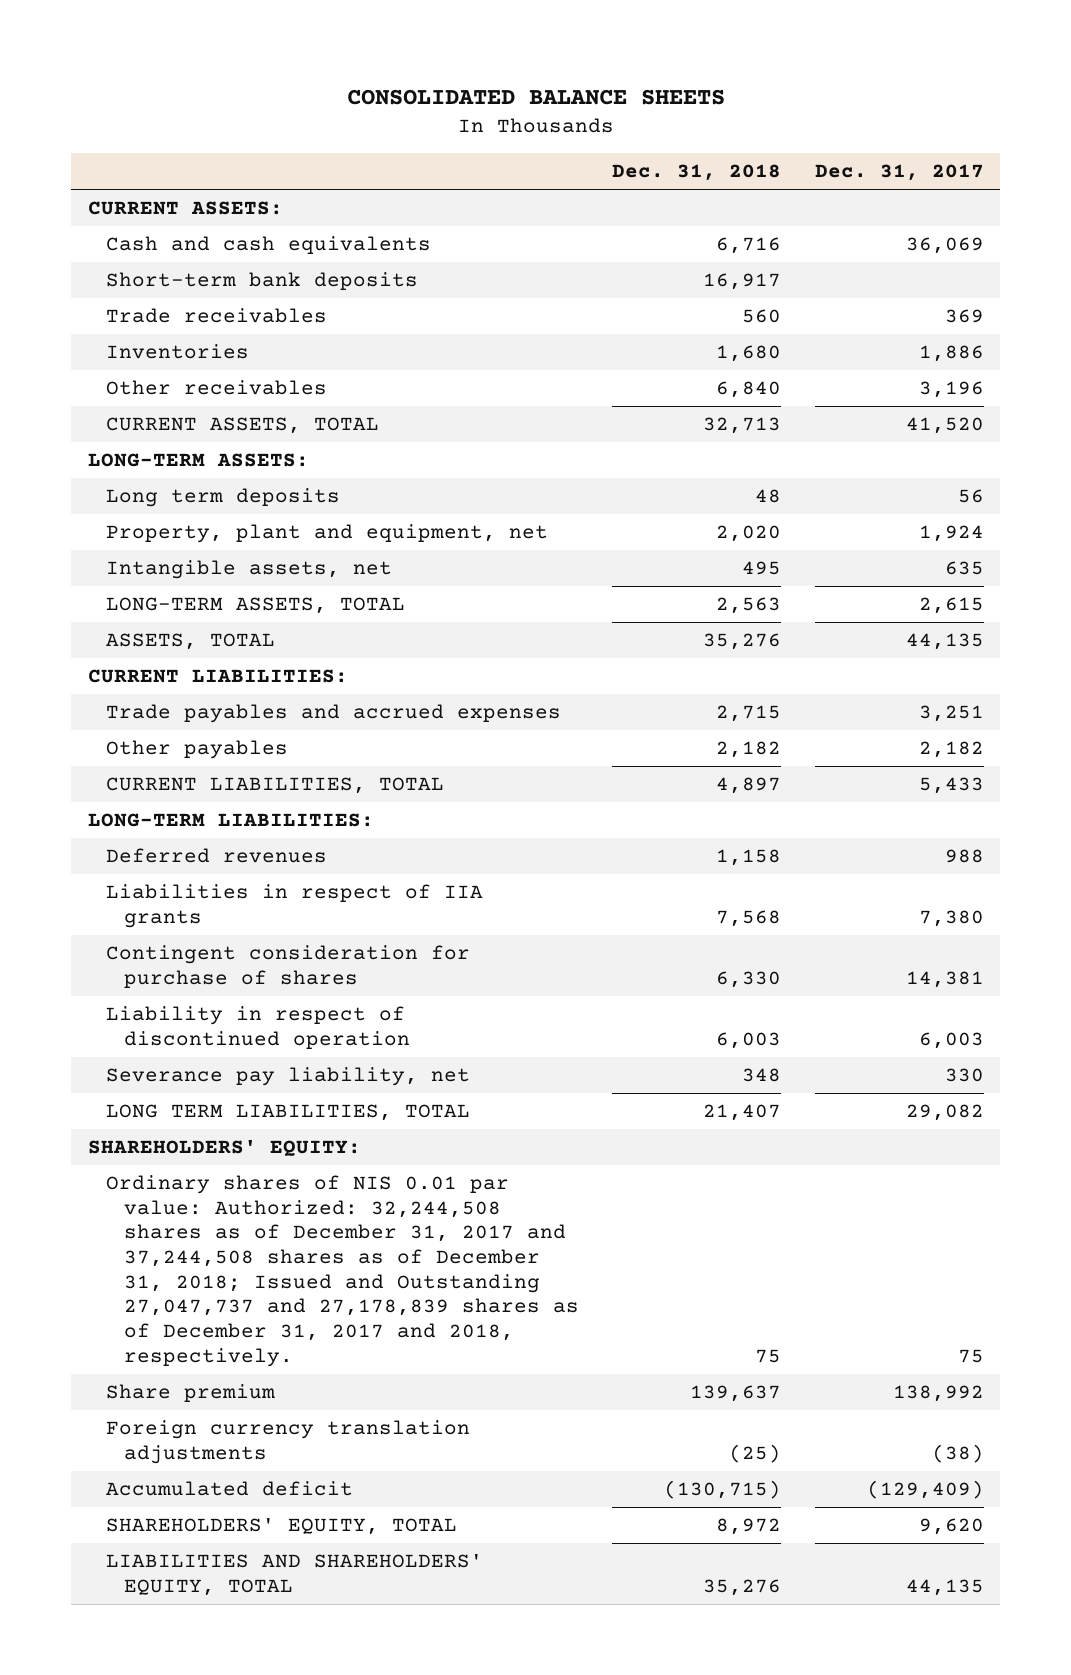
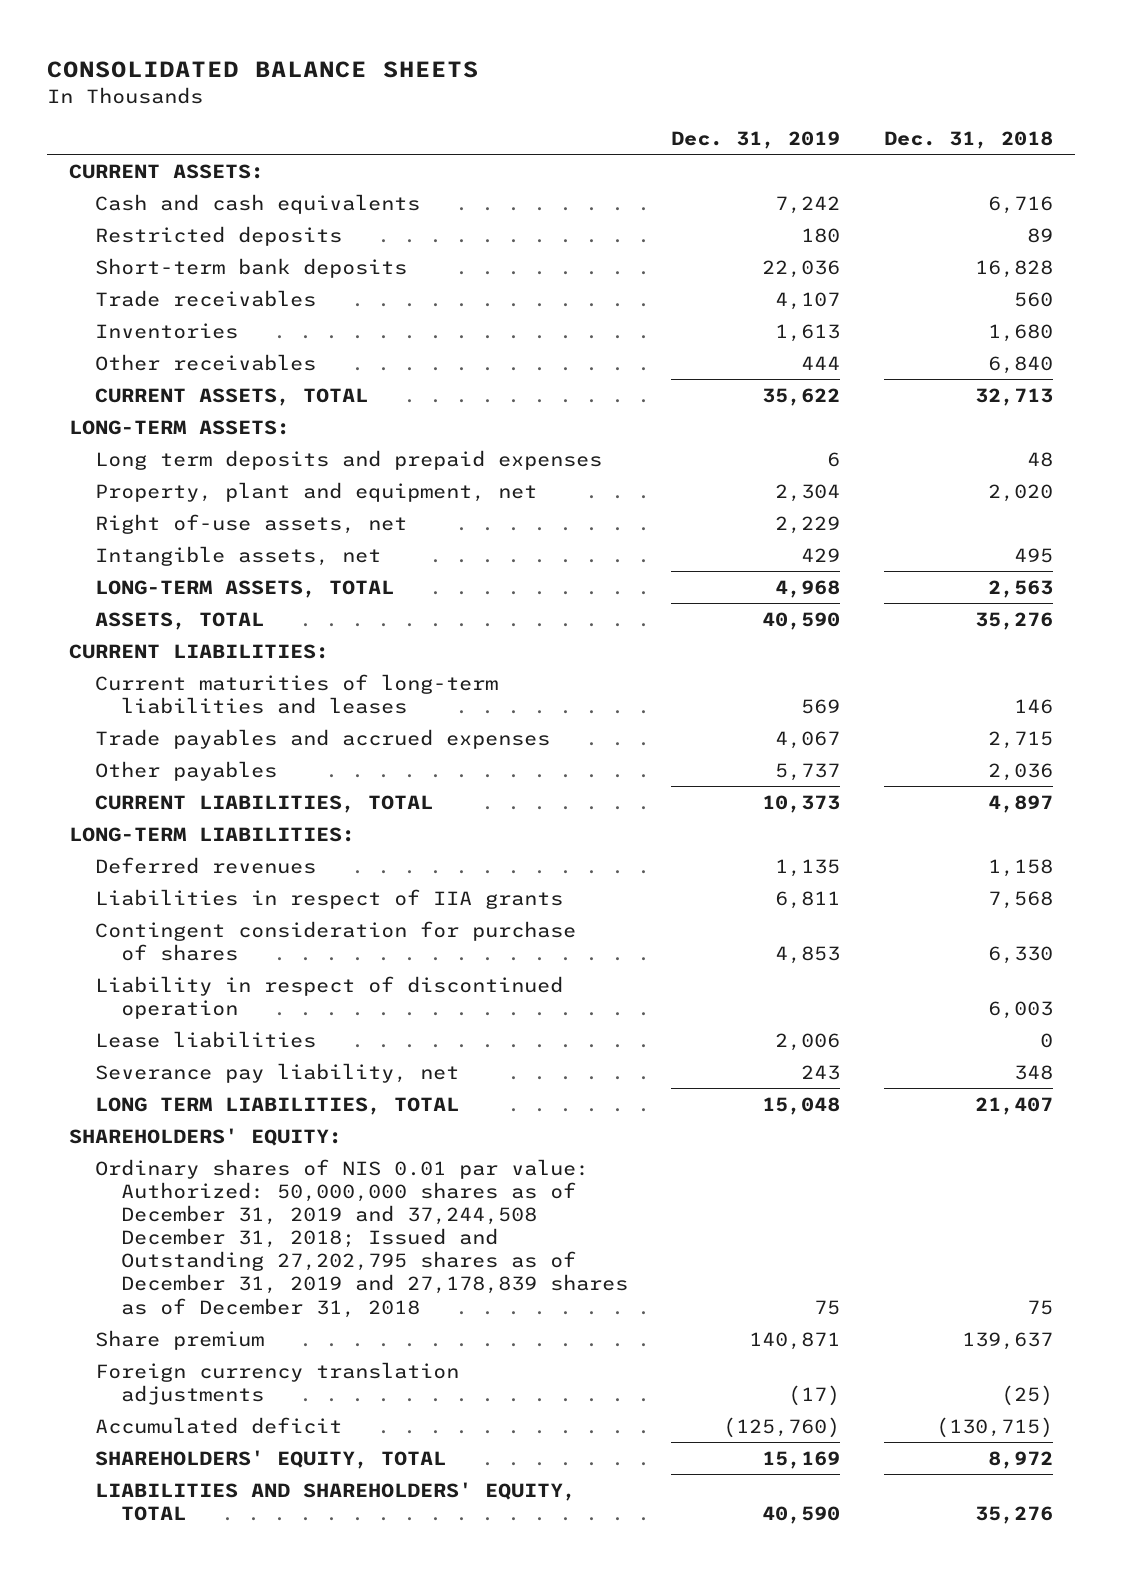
- | Dec. 31, 2018 | Dec. 31, 2017
+ | Dec. 31, 2019 | Dec. 31, 2018
- Short-term bank deposits | 16,917 |
+ Restricted deposits | 180 | 89
+ Short-term bank deposits | 22,036 | 16,828
- Long term deposits | 48 | 56
+ Long term deposits and prepaid expenses | 6 | 48
+ Right of-use assets, net | 2,229 |
+ Current maturities of long-term liabilities and leases | 569 | 146
- Other payables | 2,182 | 2,182
+ Other payables | 5,737 | 2,036
+ Lease liabilities | 2,006 | 0
- Ordinary shares of NIS 0.01 par value: Authorized: 32,244,508 shares as of December 31, 2017 and 37,244,508 shares as of December 31, 2018; Issued and Outstanding 27,047,737 and 27,178,839 shares as of December 31, 2017 and 2018, respectively. | 75 | 75
+ Ordinary shares of NIS 0.01 par value: Authorized: 50,000,000 shares as of December 31, 2019 and 37,244,508 December 31, 2018; Issued and Outstanding 27,202,795 shares as of December 31, 2019 and 27,178,839 shares as of December 31, 2018 | 75 | 75

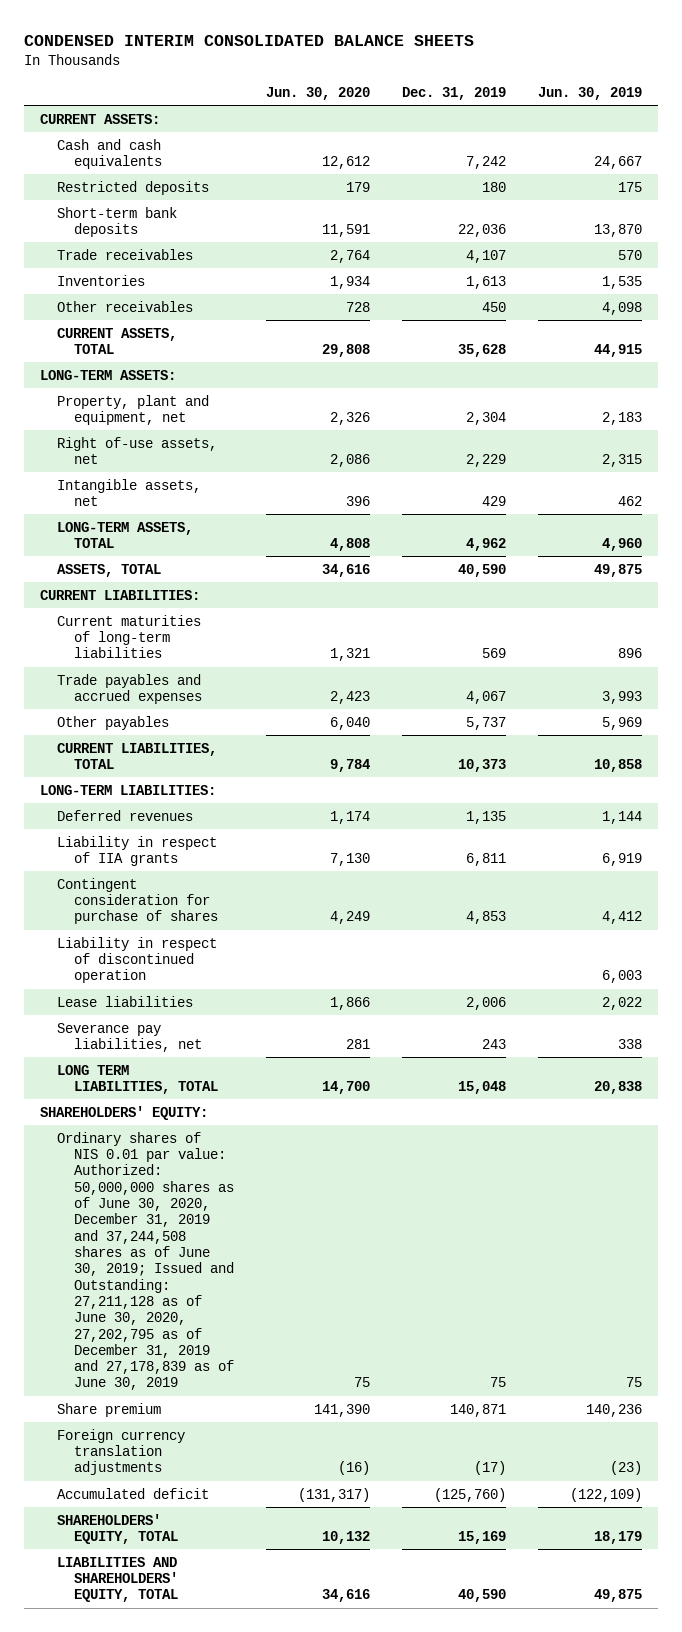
- CONSOLIDATED BALANCE SHEETS
+ CONDENSED INTERIM CONSOLIDATED BALANCE SHEETS
- | Dec. 31, 2019 | Dec. 31, 2018
+ | Jun. 30, 2020 | Dec. 31, 2019 | Jun. 30, 2019
- Other receivables | 444 | 6,840
- CURRENT ASSETS, TOTAL | 35,622 | 32,713
+ Other receivables | 728 | 450 | 4,098
+ CURRENT ASSETS, TOTAL | 29,808 | 35,628 | 44,915
- Long term deposits and prepaid expenses | 6 | 48
- LONG-TERM ASSETS, TOTAL | 4,968 | 2,563
+ LONG-TERM ASSETS, TOTAL | 4,808 | 4,962 | 4,960
- Current maturities of long-term liabilities and leases | 569 | 146
+ Current maturities of long-term liabilities | 1,321 | 569 | 896
- Liabilities in respect of IIA grants | 6,811 | 7,568
+ Liability in respect of IIA grants | 7,130 | 6,811 | 6,919
- Severance pay liability, net | 243 | 348
+ Severance pay liabilities, net | 281 | 243 | 338
- Ordinary shares of NIS 0.01 par value: Authorized: 50,000,000 shares as of December 31, 2019 and 37,244,508 December 31, 2018; Issued and Outstanding 27,202,795 shares as of December 31, 2019 and 27,178,839 shares as of December 31, 2018 | 75 | 75
+ Ordinary shares of NIS 0.01 par value: Authorized: 50,000,000 shares as of June 30, 2020, December 31, 2019 and 37,244,508 shares as of June 30, 2019; Issued and Outstanding: 27,211,128 as of June 30, 2020, 27,202,795 as of December 31, 2019 and 27,178,839 as of June 30, 2019 | 75 | 75 | 75

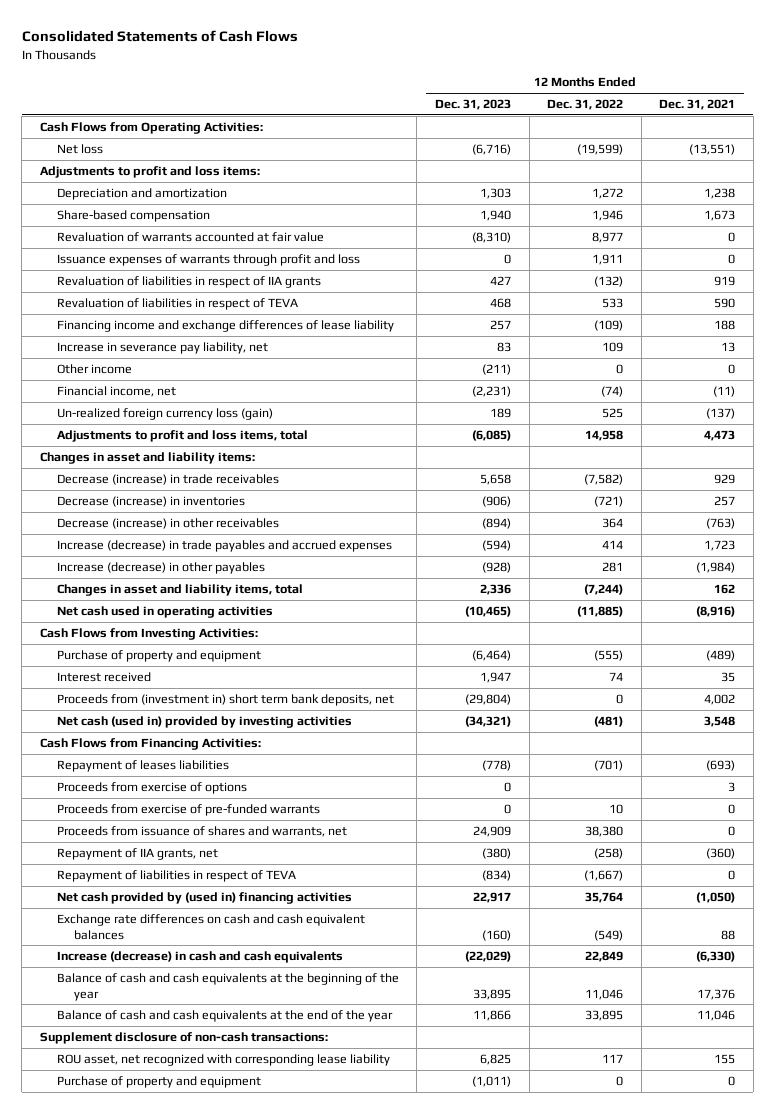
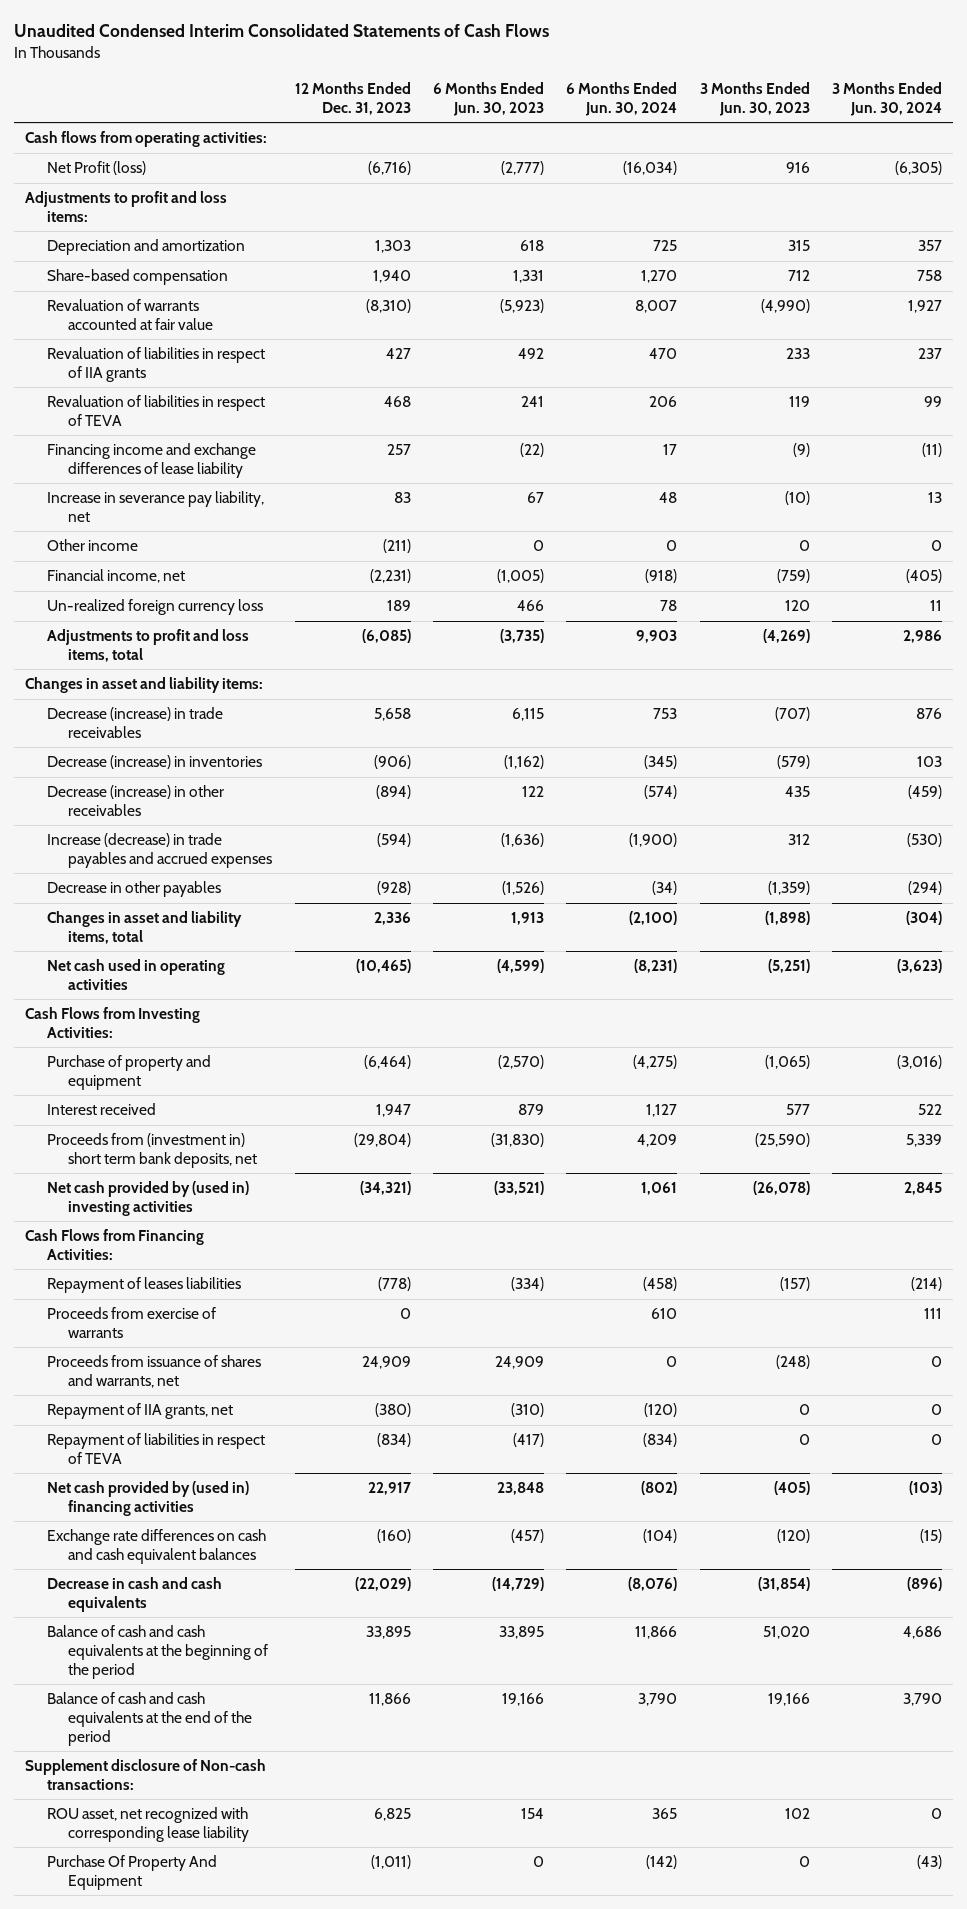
- Consolidated Statements of Cash Flows
+ Unaudited Condensed Interim Consolidated Statements of Cash Flows
- | 12 Months Ended Dec. 31, 2023 | 12 Months Ended Dec. 31, 2022 | 12 Months Ended Dec. 31, 2021
+ | 12 Months Ended Dec. 31, 2023 | 6 Months Ended Jun. 30, 2023 | 6 Months Ended Jun. 30, 2024 | 3 Months Ended Jun. 30, 2023 | 3 Months Ended Jun. 30, 2024
- Cash Flows from Operating Activities:
- Net loss | (6,716) | (19,599) | (13,551)
+ Cash flows from operating activities:
+ Net Profit (loss) | (6,716) | (2,777) | (16,034) | 916 | (6,305)
- Issuance expenses of warrants through profit and loss | 0 | 1,911 | 0
- Un-realized foreign currency loss (gain) | 189 | 525 | (137)
+ Un-realized foreign currency loss | 189 | 466 | 78 | 120 | 11
- Increase (decrease) in other payables | (928) | 281 | (1,984)
+ Decrease in other payables | (928) | (1,526) | (34) | (1,359) | (294)
- Net cash (used in) provided by investing activities | (34,321) | (481) | 3,548
+ Net cash provided by (used in) investing activities | (34,321) | (33,521) | 1,061 | (26,078) | 2,845
- Proceeds from exercise of options | 0 | | 3
- Proceeds from exercise of pre-funded warrants | 0 | 10 | 0
+ Proceeds from exercise of warrants | 0 | | 610 | | 111
- Increase (decrease) in cash and cash equivalents | (22,029) | 22,849 | (6,330)
- Balance of cash and cash equivalents at the beginning of the year | 33,895 | 11,046 | 17,376
- Balance of cash and cash equivalents at the end of the year | 11,866 | 33,895 | 11,046
- Supplement disclosure of non-cash transactions:
+ Decrease in cash and cash equivalents | (22,029) | (14,729) | (8,076) | (31,854) | (896)
+ Balance of cash and cash equivalents at the beginning of the period | 33,895 | 33,895 | 11,866 | 51,020 | 4,686
+ Balance of cash and cash equivalents at the end of the period | 11,866 | 19,166 | 3,790 | 19,166 | 3,790
+ Supplement disclosure of Non-cash transactions:
- Purchase of property and equipment | (1,011) | 0 | 0
+ Purchase Of Property And Equipment | (1,011) | 0 | (142) | 0 | (43)

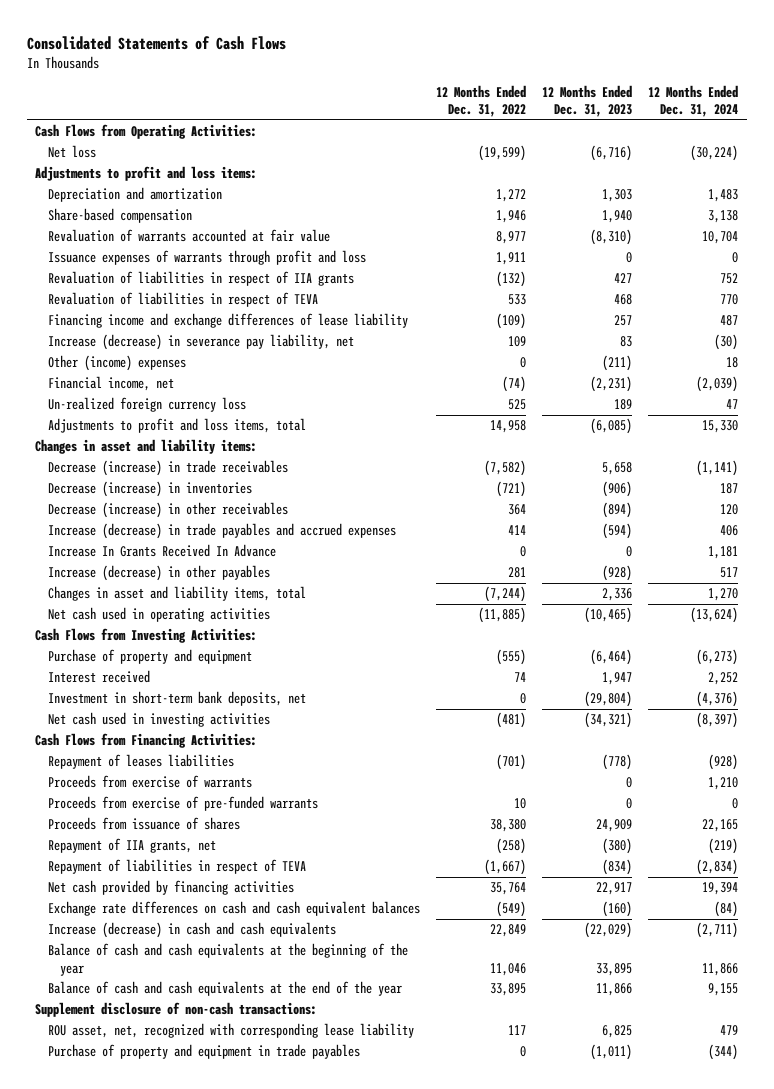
- Unaudited Condensed Interim Consolidated Statements of Cash Flows
+ Consolidated Statements of Cash Flows
- | 12 Months Ended Dec. 31, 2023 | 6 Months Ended Jun. 30, 2023 | 6 Months Ended Jun. 30, 2024 | 3 Months Ended Jun. 30, 2023 | 3 Months Ended Jun. 30, 2024
+ | 12 Months Ended Dec. 31, 2022 | 12 Months Ended Dec. 31, 2023 | 12 Months Ended Dec. 31, 2024
- Cash flows from operating activities:
- Net Profit (loss) | (6,716) | (2,777) | (16,034) | 916 | (6,305)
+ Cash Flows from Operating Activities:
+ Net loss | (19,599) | (6,716) | (30,224)
+ Issuance expenses of warrants through profit and loss | 1,911 | 0 | 0
- Increase in severance pay liability, net | 83 | 67 | 48 | (10) | 13
- Other income | (211) | 0 | 0 | 0 | 0
+ Increase (decrease) in severance pay liability, net | 109 | 83 | (30)
+ Other (income) expenses | 0 | (211) | 18
- Decrease in other payables | (928) | (1,526) | (34) | (1,359) | (294)
+ Increase In Grants Received In Advance | 0 | 0 | 1,181
+ Increase (decrease) in other payables | 281 | (928) | 517
- Proceeds from (investment in) short term bank deposits, net | (29,804) | (31,830) | 4,209 | (25,590) | 5,339
- Net cash provided by (used in) investing activities | (34,321) | (33,521) | 1,061 | (26,078) | 2,845
+ Investment in short-term bank deposits, net | 0 | (29,804) | (4,376)
+ Net cash used in investing activities | (481) | (34,321) | (8,397)
- Proceeds from issuance of shares and warrants, net | 24,909 | 24,909 | 0 | (248) | 0
+ Proceeds from exercise of pre-funded warrants | 10 | 0 | 0
+ Proceeds from issuance of shares | 38,380 | 24,909 | 22,165
- Net cash provided by (used in) financing activities | 22,917 | 23,848 | (802) | (405) | (103)
+ Net cash provided by financing activities | 35,764 | 22,917 | 19,394
- Decrease in cash and cash equivalents | (22,029) | (14,729) | (8,076) | (31,854) | (896)
- Balance of cash and cash equivalents at the beginning of the period | 33,895 | 33,895 | 11,866 | 51,020 | 4,686
- Balance of cash and cash equivalents at the end of the period | 11,866 | 19,166 | 3,790 | 19,166 | 3,790
- Supplement disclosure of Non-cash transactions:
- ROU asset, net recognized with corresponding lease liability | 6,825 | 154 | 365 | 102 | 0
- Purchase Of Property And Equipment | (1,011) | 0 | (142) | 0 | (43)
+ Increase (decrease) in cash and cash equivalents | 22,849 | (22,029) | (2,711)
+ Balance of cash and cash equivalents at the beginning of the year | 11,046 | 33,895 | 11,866
+ Balance of cash and cash equivalents at the end of the year | 33,895 | 11,866 | 9,155
+ Supplement disclosure of non-cash transactions:
+ ROU asset, net, recognized with corresponding lease liability | 117 | 6,825 | 479
+ Purchase of property and equipment in trade payables | 0 | (1,011) | (344)

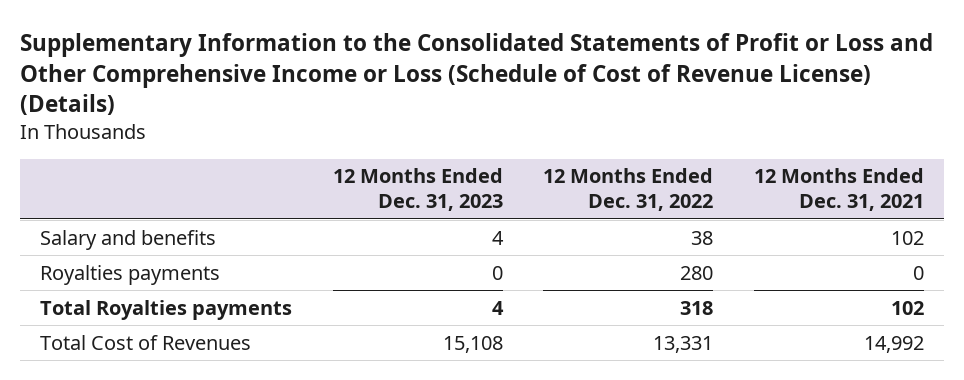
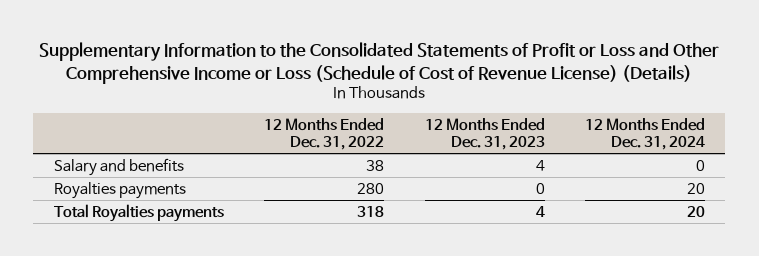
- | 12 Months Ended Dec. 31, 2023 | 12 Months Ended Dec. 31, 2022 | 12 Months Ended Dec. 31, 2021
+ | 12 Months Ended Dec. 31, 2022 | 12 Months Ended Dec. 31, 2023 | 12 Months Ended Dec. 31, 2024
- Total Cost of Revenues | 15,108 | 13,331 | 14,992

